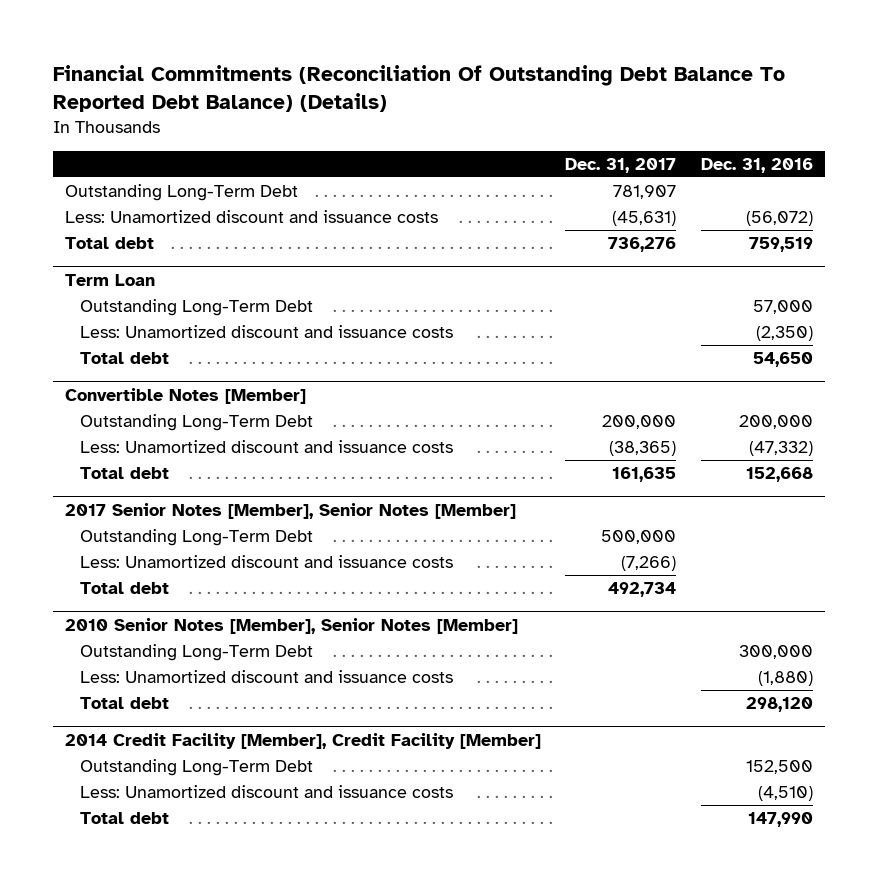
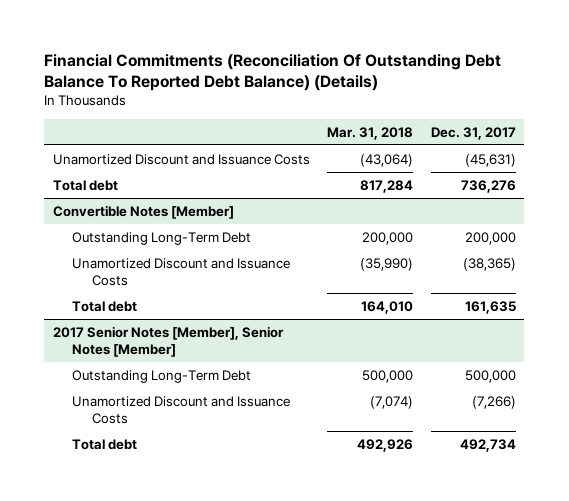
- | Dec. 31, 2017 | Dec. 31, 2016
+ | Mar. 31, 2018 | Dec. 31, 2017
- Outstanding Long-Term Debt | 781,907 |
- Less: Unamortized discount and issuance costs | (45,631) | (56,072)
+ Unamortized Discount and Issuance Costs | (43,064) | (45,631)
- Term Loan
- Outstanding Long-Term Debt | | 57,000
- Less: Unamortized discount and issuance costs | | (2,350)
- Total debt | | 54,650
@ Convertible Notes [Member]
- Less: Unamortized discount and issuance costs | (38,365) | (47,332)
+ Unamortized Discount and Issuance Costs | (35,990) | (38,365)
@ 2017 Senior Notes [Member], Senior Notes [Member]
- Less: Unamortized discount and issuance costs | (7,266) |
+ Unamortized Discount and Issuance Costs | (7,074) | (7,266)
- 2010 Senior Notes [Member], Senior Notes [Member]
- Outstanding Long-Term Debt | | 300,000
- Less: Unamortized discount and issuance costs | | (1,880)
- Total debt | | 298,120
- 2014 Credit Facility [Member], Credit Facility [Member]
- Outstanding Long-Term Debt | | 152,500
- Less: Unamortized discount and issuance costs | | (4,510)
- Total debt | | 147,990

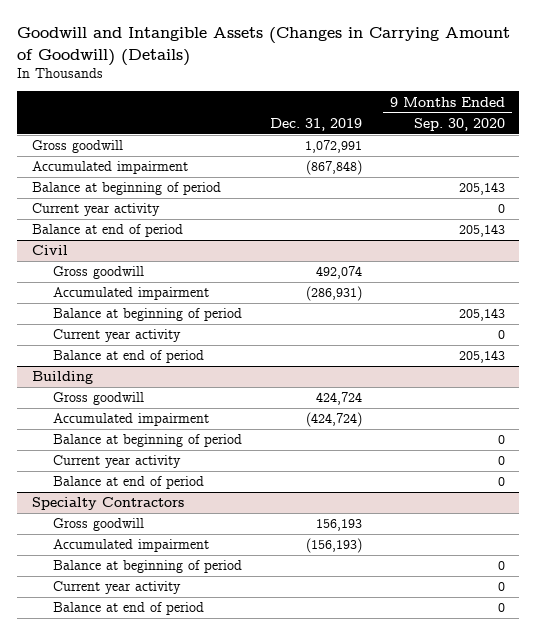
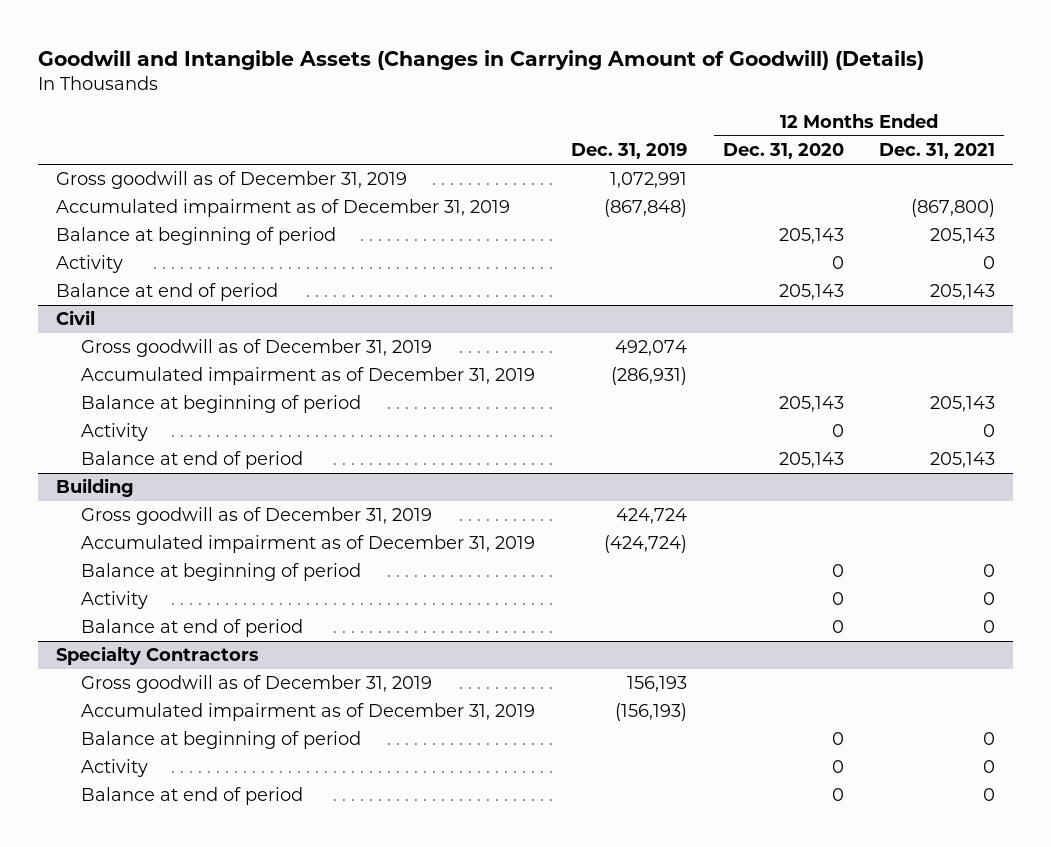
- | Dec. 31, 2019 | 9 Months Ended Sep. 30, 2020
+ | Dec. 31, 2019 | 12 Months Ended Dec. 31, 2020 | 12 Months Ended Dec. 31, 2021
- Gross goodwill | 1,072,991 |
- Accumulated impairment | (867,848) |
+ Gross goodwill as of December 31, 2019 | 1,072,991 | |
+ Accumulated impairment as of December 31, 2019 | (867,848) | | (867,800)
- Current year activity | | 0
+ Activity | | 0 | 0
@ Civil
- Gross goodwill | 492,074 |
- Accumulated impairment | (286,931) |
+ Gross goodwill as of December 31, 2019 | 492,074 | |
+ Accumulated impairment as of December 31, 2019 | (286,931) | |
- Current year activity | | 0
+ Activity | | 0 | 0
@ Building
- Gross goodwill | 424,724 |
- Accumulated impairment | (424,724) |
+ Gross goodwill as of December 31, 2019 | 424,724 | |
+ Accumulated impairment as of December 31, 2019 | (424,724) | |
- Current year activity | | 0
+ Activity | | 0 | 0
@ Specialty Contractors
- Gross goodwill | 156,193 |
- Accumulated impairment | (156,193) |
+ Gross goodwill as of December 31, 2019 | 156,193 | |
+ Accumulated impairment as of December 31, 2019 | (156,193) | |
- Current year activity | | 0
+ Activity | | 0 | 0

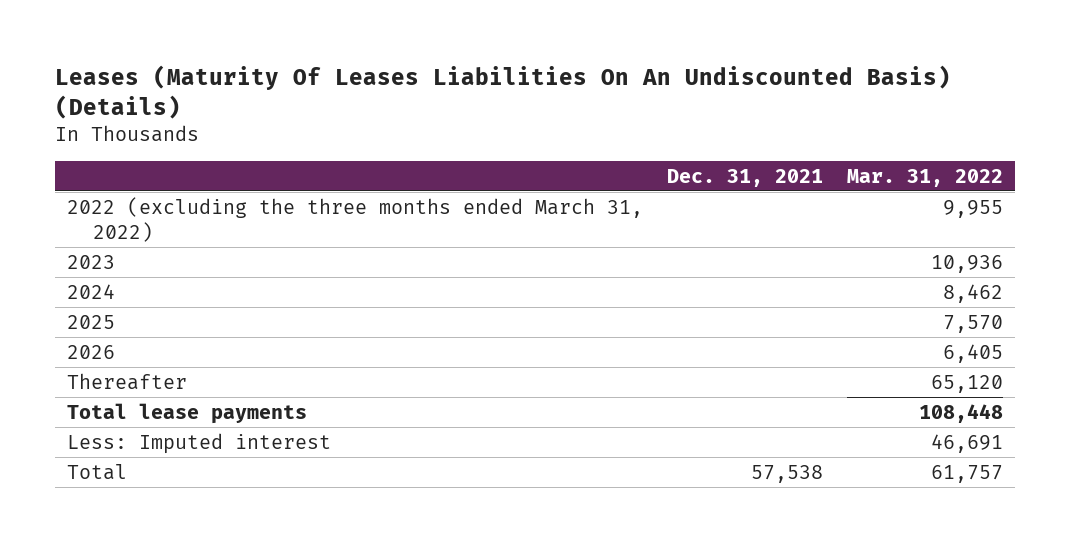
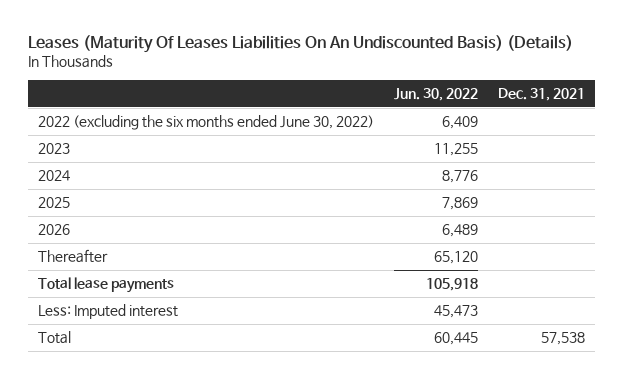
- | Dec. 31, 2021 | Mar. 31, 2022
+ | Jun. 30, 2022 | Dec. 31, 2021
- 2022 (excluding the three months ended March 31, 2022) | | 9,955
+ 2022 (excluding the six months ended June 30, 2022) | 6,409 |

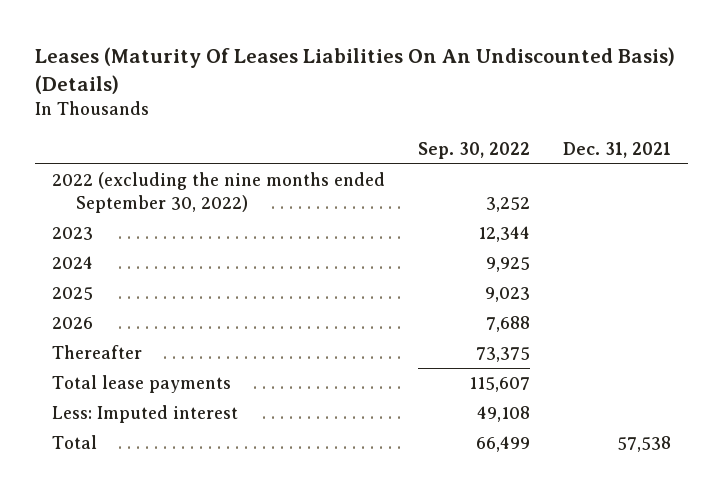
- | Jun. 30, 2022 | Dec. 31, 2021
+ | Sep. 30, 2022 | Dec. 31, 2021
- 2022 (excluding the six months ended June 30, 2022) | 6,409 |
+ 2022 (excluding the nine months ended September 30, 2022) | 3,252 |

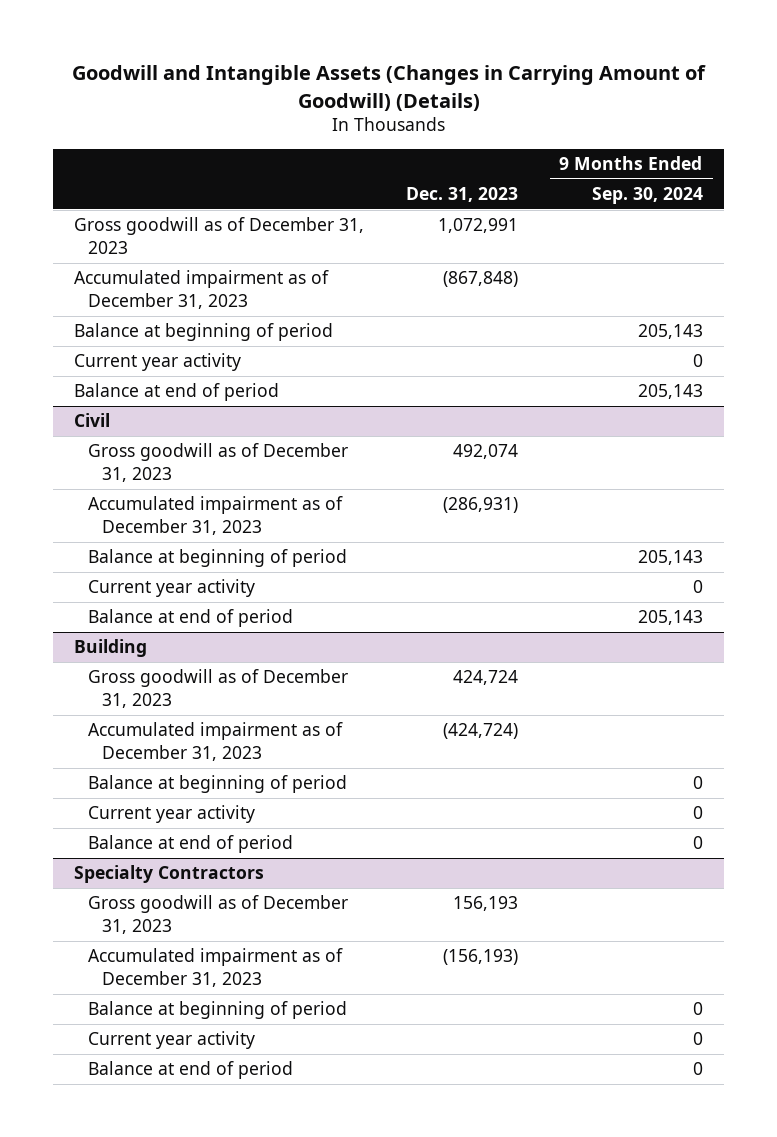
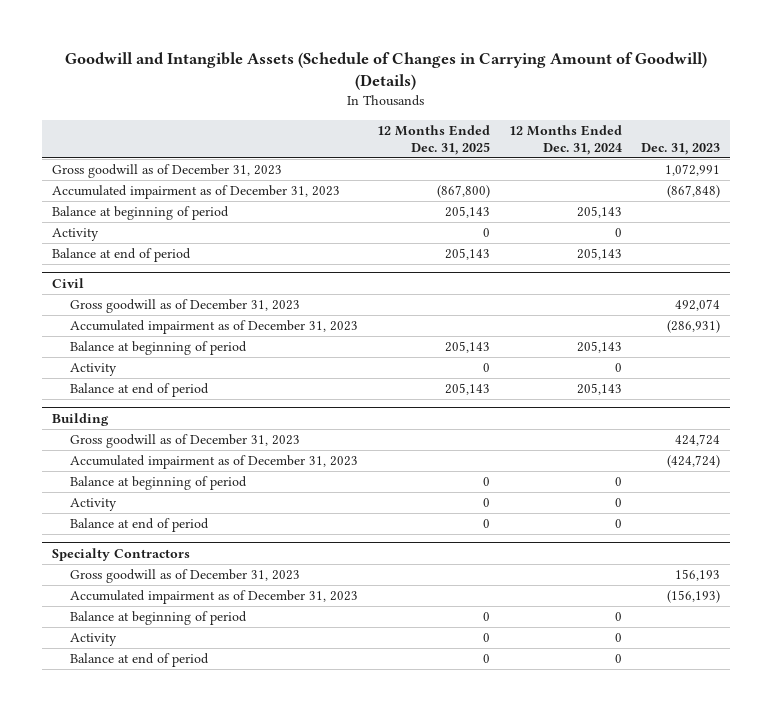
- Goodwill and Intangible Assets (Changes in Carrying Amount of Goodwill) (Details)
+ Goodwill and Intangible Assets (Schedule of Changes in Carrying Amount of Goodwill) (Details)
- | Dec. 31, 2023 | 9 Months Ended Sep. 30, 2024
+ | 12 Months Ended Dec. 31, 2025 | 12 Months Ended Dec. 31, 2024 | Dec. 31, 2023
- Current year activity | | 0
+ Activity | 0 | 0 |
@ Civil
- Current year activity | | 0
+ Activity | 0 | 0 |
@ Building
- Current year activity | | 0
+ Activity | 0 | 0 |
@ Specialty Contractors
- Current year activity | | 0
+ Activity | 0 | 0 |

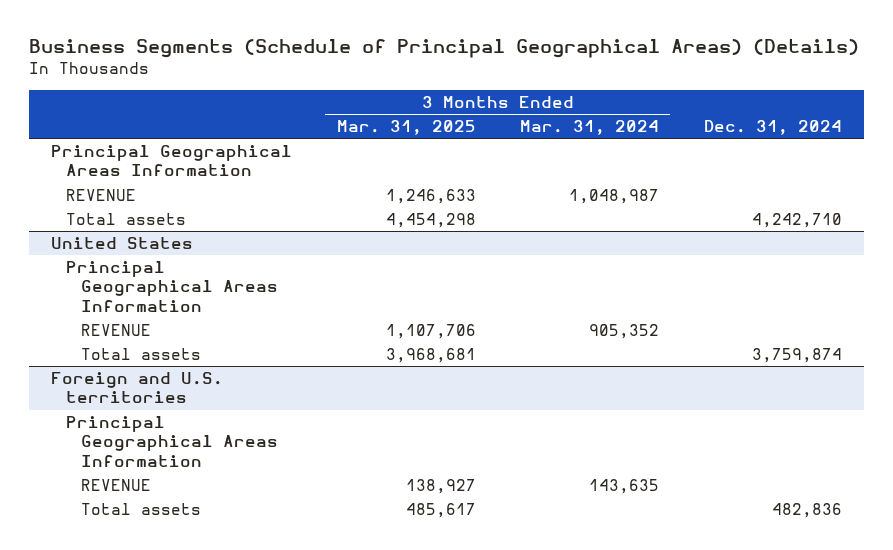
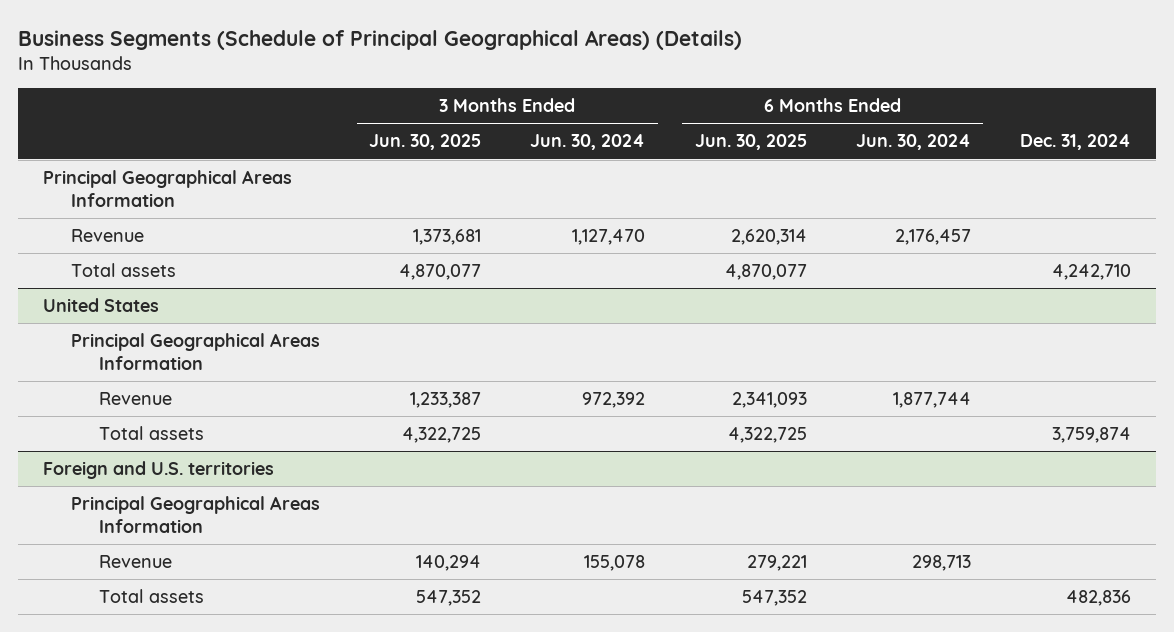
- | 3 Months Ended Mar. 31, 2025 | 3 Months Ended Mar. 31, 2024 | Dec. 31, 2024
+ | 3 Months Ended Jun. 30, 2025 | 3 Months Ended Jun. 30, 2024 | 6 Months Ended Jun. 30, 2025 | 6 Months Ended Jun. 30, 2024 | Dec. 31, 2024
- REVENUE | 1,246,633 | 1,048,987 |
+ Revenue | 1,373,681 | 1,127,470 | 2,620,314 | 2,176,457 |
@ United States
- REVENUE | 1,107,706 | 905,352 |
+ Revenue | 1,233,387 | 972,392 | 2,341,093 | 1,877,744 |
@ Foreign and U.S. territories
- REVENUE | 138,927 | 143,635 |
+ Revenue | 140,294 | 155,078 | 279,221 | 298,713 |

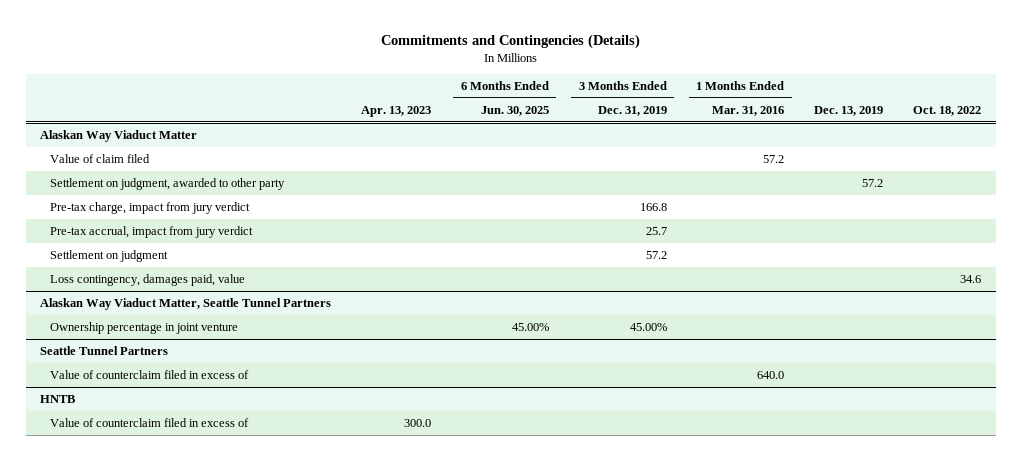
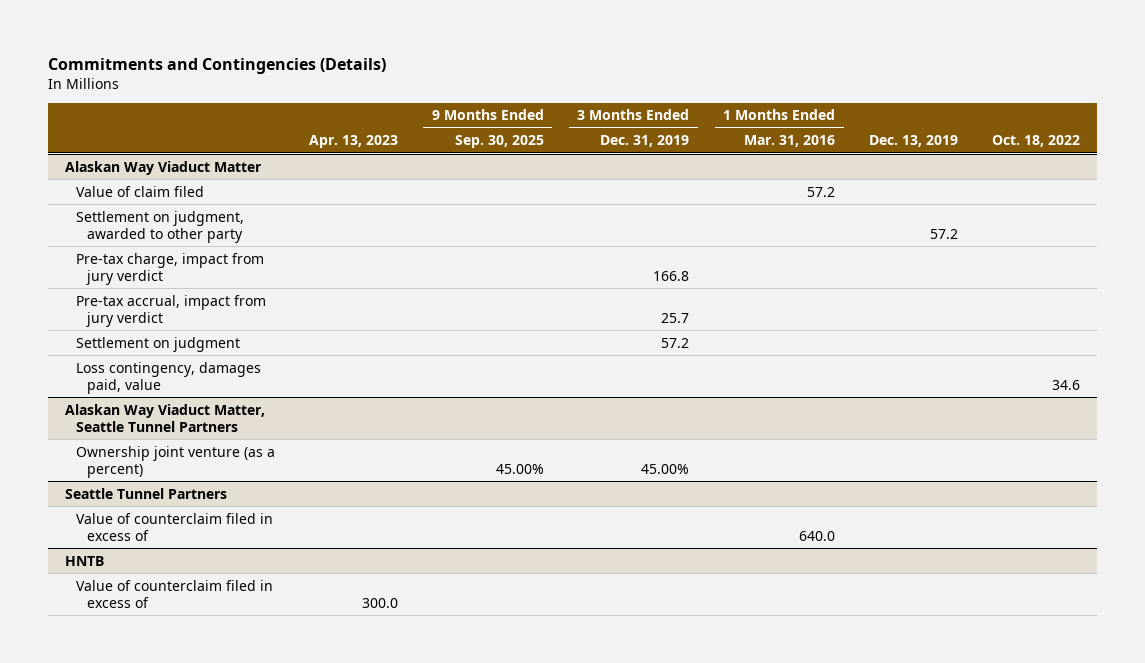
- | Apr. 13, 2023 | 6 Months Ended Jun. 30, 2025 | 3 Months Ended Dec. 31, 2019 | 1 Months Ended Mar. 31, 2016 | Dec. 13, 2019 | Oct. 18, 2022
+ | Apr. 13, 2023 | 9 Months Ended Sep. 30, 2025 | 3 Months Ended Dec. 31, 2019 | 1 Months Ended Mar. 31, 2016 | Dec. 13, 2019 | Oct. 18, 2022
@ Alaskan Way Viaduct Matter, Seattle Tunnel Partners
- Ownership percentage in joint venture | | 45.00% | 45.00% | | |
+ Ownership joint venture (as a percent) | | 45.00% | 45.00% | | |

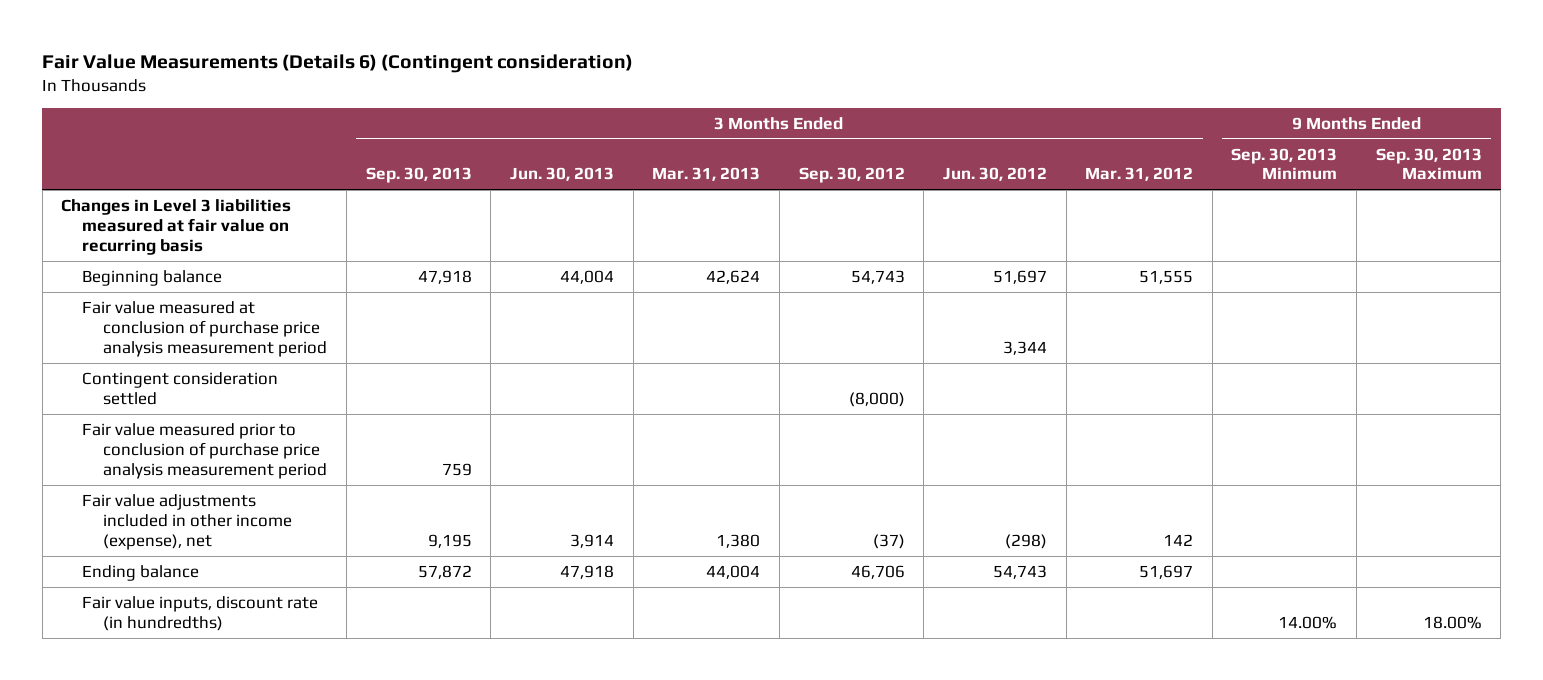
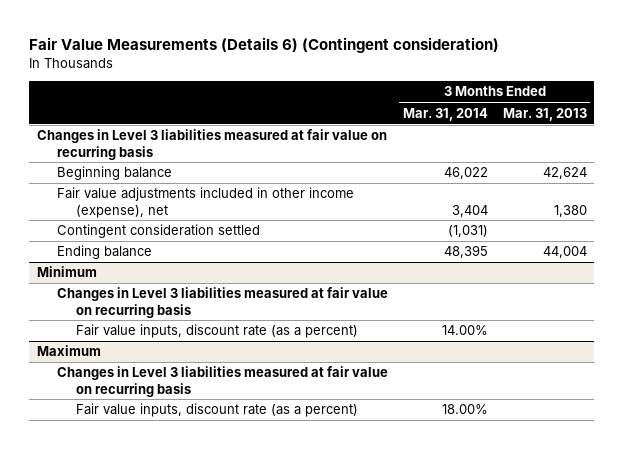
- | 3 Months Ended Sep. 30, 2013 | 3 Months Ended Jun. 30, 2013 | 3 Months Ended Mar. 31, 2013 | 3 Months Ended Sep. 30, 2012 | 3 Months Ended Jun. 30, 2012 | 3 Months Ended Mar. 31, 2012 | 9 Months Ended Sep. 30, 2013 Minimum | 9 Months Ended Sep. 30, 2013 Maximum
+ | 3 Months Ended Mar. 31, 2014 | 3 Months Ended Mar. 31, 2013
- Fair value measured at conclusion of purchase price analysis measurement period | | | | | 3,344 | | |
- Fair value measured prior to conclusion of purchase price analysis measurement period | 759 | | | | | | |
moved down: Contingent consideration settled | (1,031) |
- Fair value inputs, discount rate (in hundredths) | | | | | | | 14.00% | 18.00%
+ Minimum
+ Changes in Level 3 liabilities measured at fair value on recurring basis
+ Fair value inputs, discount rate (as a percent) | 14.00% |
+ Maximum
+ Changes in Level 3 liabilities measured at fair value on recurring basis
+ Fair value inputs, discount rate (as a percent) | 18.00% |

